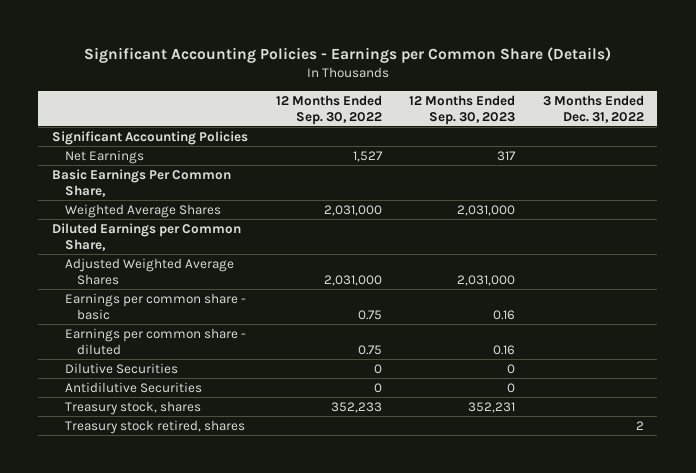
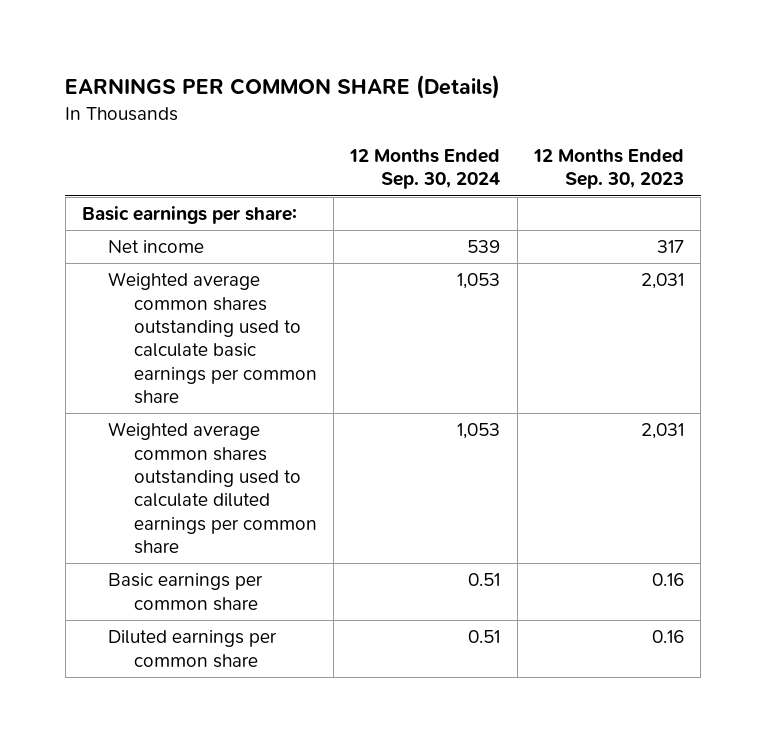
- Significant Accounting Policies - Earnings per Common Share (Details)
+ EARNINGS PER COMMON SHARE (Details)
- | 12 Months Ended Sep. 30, 2022 | 12 Months Ended Sep. 30, 2023 | 3 Months Ended Dec. 31, 2022
+ | 12 Months Ended Sep. 30, 2024 | 12 Months Ended Sep. 30, 2023
- Significant Accounting Policies
- Net Earnings | 1,527 | 317 |
- Basic Earnings Per Common Share,
- Weighted Average Shares | 2,031,000 | 2,031,000 |
- Diluted Earnings per Common Share,
- Adjusted Weighted Average Shares | 2,031,000 | 2,031,000 |
- Earnings per common share - basic | 0.75 | 0.16 |
- Earnings per common share - diluted | 0.75 | 0.16 |
- Dilutive Securities | 0 | 0 |
- Antidilutive Securities | 0 | 0 |
- Treasury stock, shares | 352,233 | 352,231 |
- Treasury stock retired, shares | | | 2
+ Basic earnings per share:
+ Net income | 539 | 317
+ Weighted average common shares outstanding used to calculate basic earnings per common share | 1,053 | 2,031
+ Weighted average common shares outstanding used to calculate diluted earnings per common share | 1,053 | 2,031
+ Basic earnings per common share | 0.51 | 0.16
+ Diluted earnings per common share | 0.51 | 0.16

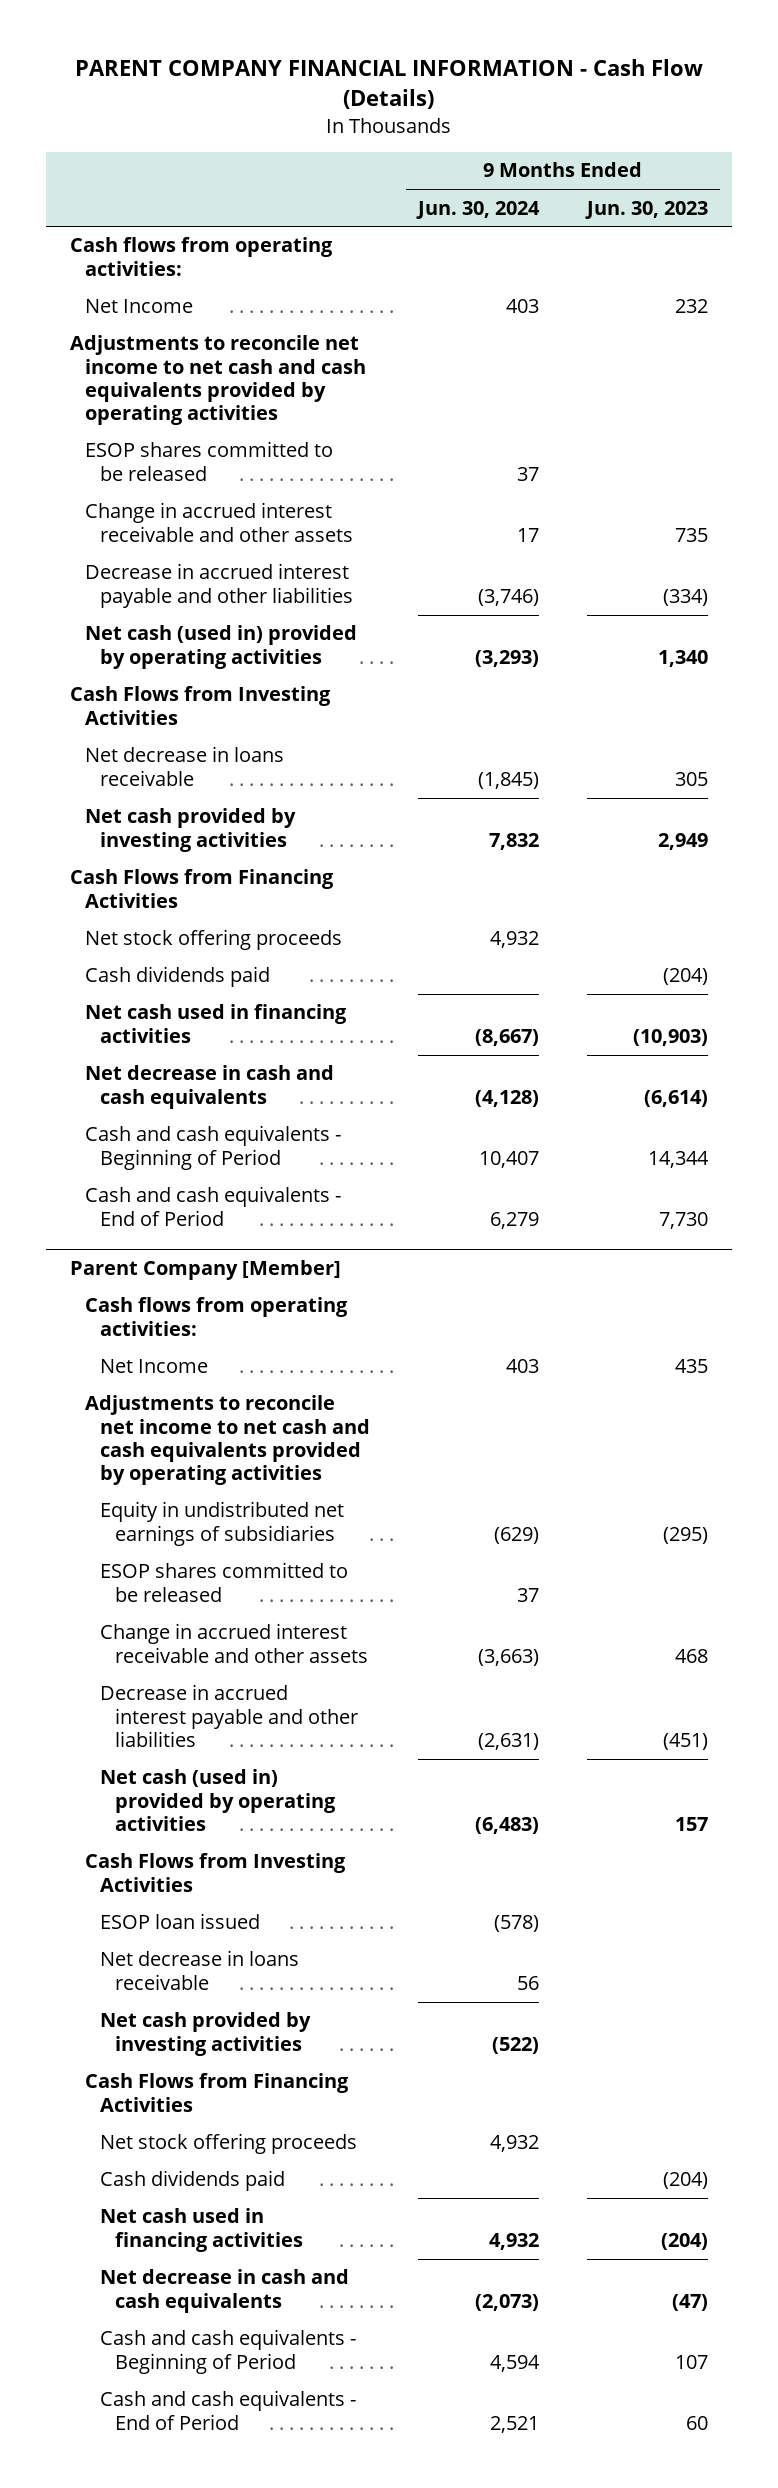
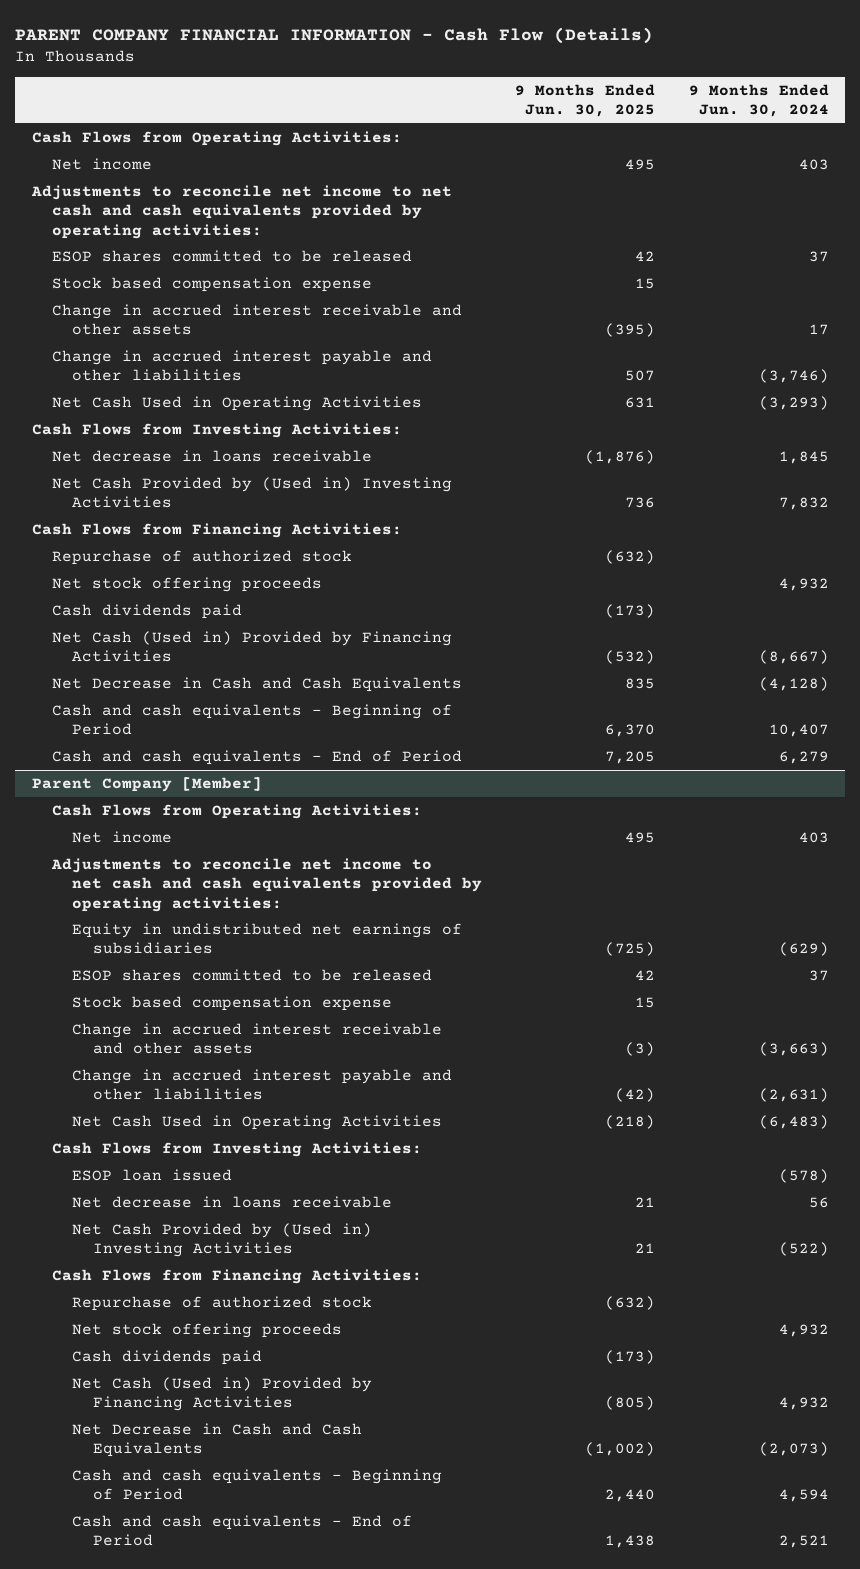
- | 9 Months Ended Jun. 30, 2024 | 9 Months Ended Jun. 30, 2023
+ | 9 Months Ended Jun. 30, 2025 | 9 Months Ended Jun. 30, 2024
- Cash flows from operating activities:
- Net Income | 403 | 232
- Adjustments to reconcile net income to net cash and cash equivalents provided by operating activities
+ Cash Flows from Operating Activities:
+ Net income | 495 | 403
+ Adjustments to reconcile net income to net cash and cash equivalents provided by operating activities:
+ Stock based compensation expense | 15 |
- Decrease in accrued interest payable and other liabilities | (3,746) | (334)
- Net cash (used in) provided by operating activities | (3,293) | 1,340
- Cash Flows from Investing Activities
- Net decrease in loans receivable | (1,845) | 305
- Net cash provided by investing activities | 7,832 | 2,949
- Cash Flows from Financing Activities
+ Change in accrued interest payable and other liabilities | 507 | (3,746)
+ Net Cash Used in Operating Activities | 631 | (3,293)
+ Cash Flows from Investing Activities:
+ Net decrease in loans receivable | (1,876) | 1,845
+ Net Cash Provided by (Used in) Investing Activities | 736 | 7,832
+ Cash Flows from Financing Activities:
+ Repurchase of authorized stock | (632) |
- Net cash used in financing activities | (8,667) | (10,903)
- Net decrease in cash and cash equivalents | (4,128) | (6,614)
+ Net Cash (Used in) Provided by Financing Activities | (532) | (8,667)
+ Net Decrease in Cash and Cash Equivalents | 835 | (4,128)
@ Parent Company [Member]
- Cash flows from operating activities:
- Net Income | 403 | 435
- Adjustments to reconcile net income to net cash and cash equivalents provided by operating activities
+ Cash Flows from Operating Activities:
+ Net income | 495 | 403
+ Adjustments to reconcile net income to net cash and cash equivalents provided by operating activities:
+ Stock based compensation expense | 15 |
- Decrease in accrued interest payable and other liabilities | (2,631) | (451)
- Net cash (used in) provided by operating activities | (6,483) | 157
- Cash Flows from Investing Activities
+ Change in accrued interest payable and other liabilities | (42) | (2,631)
+ Net Cash Used in Operating Activities | (218) | (6,483)
+ Cash Flows from Investing Activities:
- Net cash provided by investing activities | (522) |
- Cash Flows from Financing Activities
+ Net Cash Provided by (Used in) Investing Activities | 21 | (522)
+ Cash Flows from Financing Activities:
+ Repurchase of authorized stock | (632) |
- Net cash used in financing activities | 4,932 | (204)
- Net decrease in cash and cash equivalents | (2,073) | (47)
+ Net Cash (Used in) Provided by Financing Activities | (805) | 4,932
+ Net Decrease in Cash and Cash Equivalents | (1,002) | (2,073)

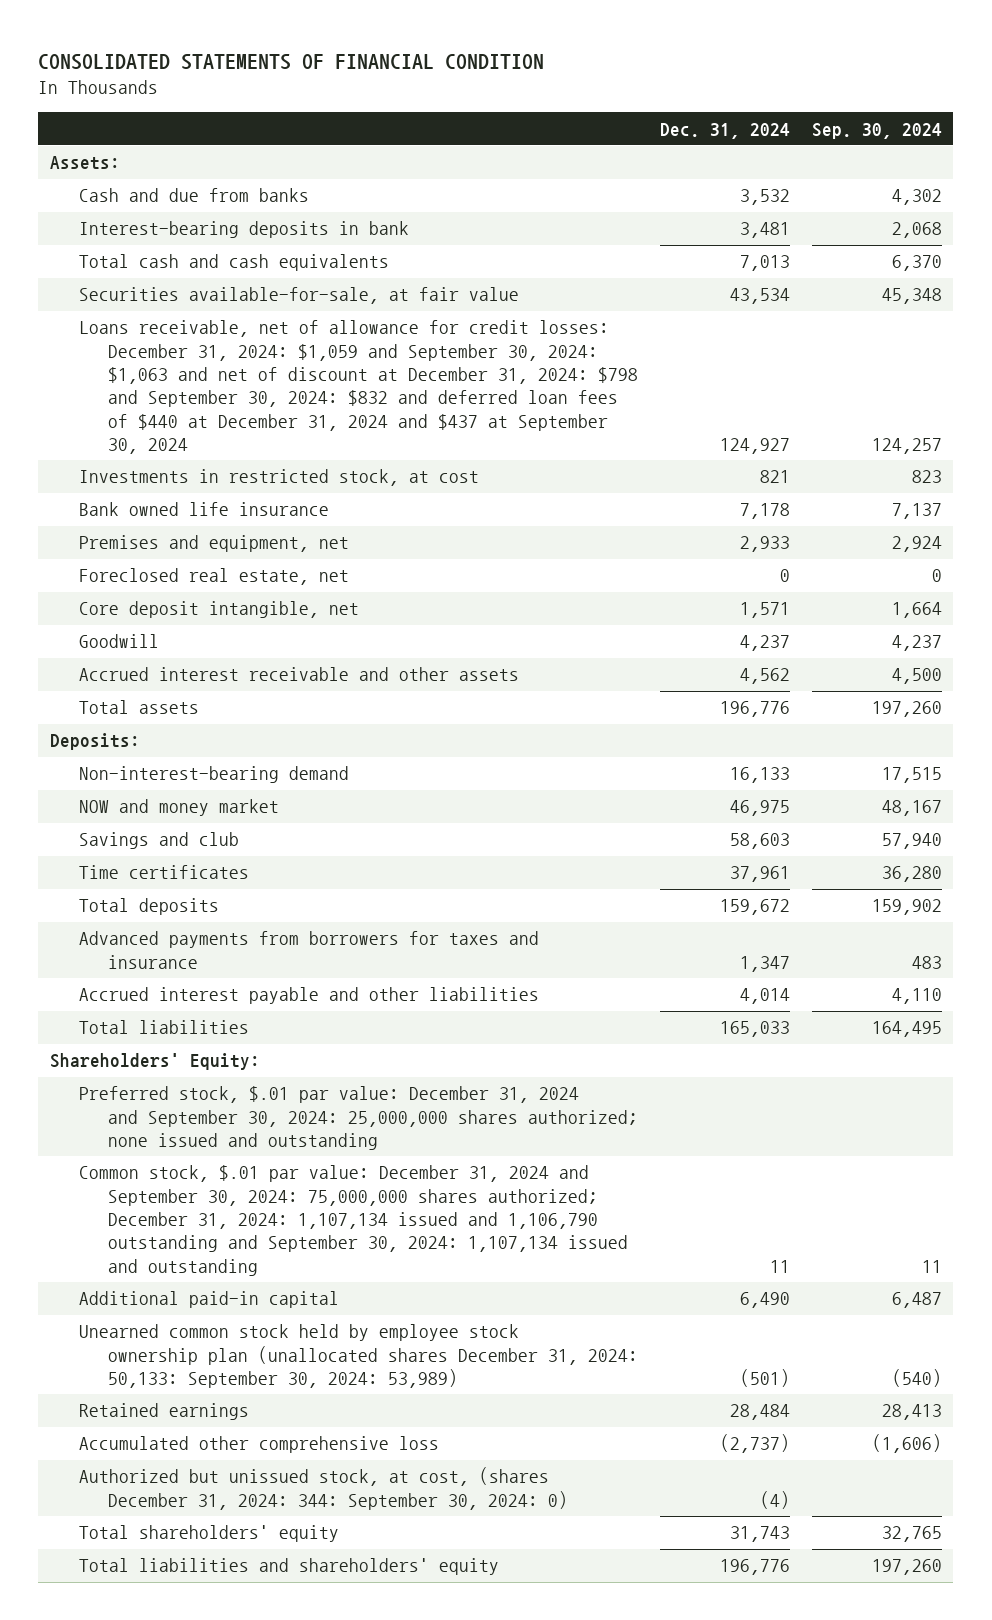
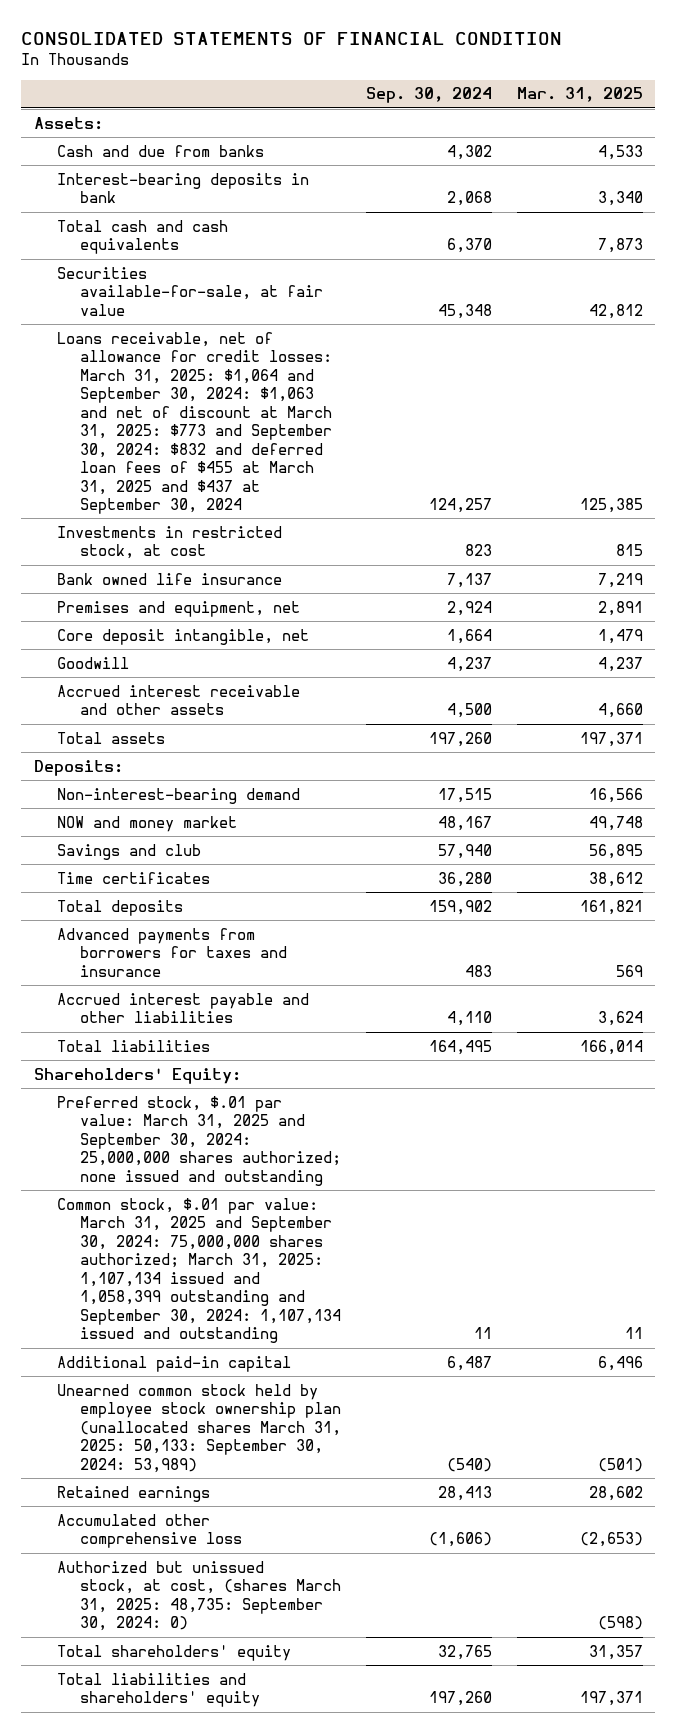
- | Dec. 31, 2024 | Sep. 30, 2024
+ | Sep. 30, 2024 | Mar. 31, 2025
- Loans receivable, net of allowance for credit losses: December 31, 2024: $1,059 and September 30, 2024: $1,063 and net of discount at December 31, 2024: $798 and September 30, 2024: $832 and deferred loan fees of $440 at December 31, 2024 and $437 at September 30, 2024 | 124,927 | 124,257
+ Loans receivable, net of allowance for credit losses: March 31, 2025: $1,064 and September 30, 2024: $1,063 and net of discount at March 31, 2025: $773 and September 30, 2024: $832 and deferred loan fees of $455 at March 31, 2025 and $437 at September 30, 2024 | 124,257 | 125,385
- Foreclosed real estate, net | 0 | 0
- Preferred stock, $.01 par value: December 31, 2024 and September 30, 2024: 25,000,000 shares authorized; none issued and outstanding
- Common stock, $.01 par value: December 31, 2024 and September 30, 2024: 75,000,000 shares authorized; December 31, 2024: 1,107,134 issued and 1,106,790 outstanding and September 30, 2024: 1,107,134 issued and outstanding | 11 | 11
+ Preferred stock, $.01 par value: March 31, 2025 and September 30, 2024: 25,000,000 shares authorized; none issued and outstanding
+ Common stock, $.01 par value: March 31, 2025 and September 30, 2024: 75,000,000 shares authorized; March 31, 2025: 1,107,134 issued and 1,058,399 outstanding and September 30, 2024: 1,107,134 issued and outstanding | 11 | 11
- Unearned common stock held by employee stock ownership plan (unallocated shares December 31, 2024: 50,133: September 30, 2024: 53,989) | (501) | (540)
+ Unearned common stock held by employee stock ownership plan (unallocated shares March 31, 2025: 50,133: September 30, 2024: 53,989) | (540) | (501)
- Authorized but unissued stock, at cost, (shares December 31, 2024: 344: September 30, 2024: 0) | (4) |
+ Authorized but unissued stock, at cost, (shares March 31, 2025: 48,735: September 30, 2024: 0) | | (598)

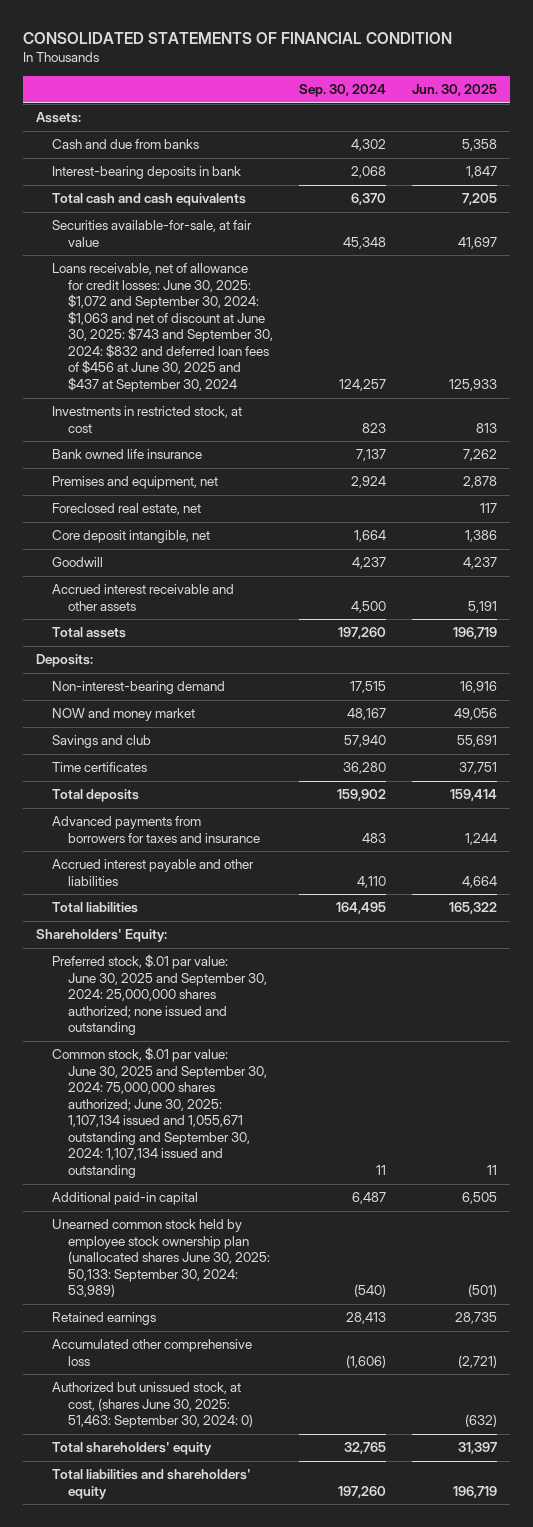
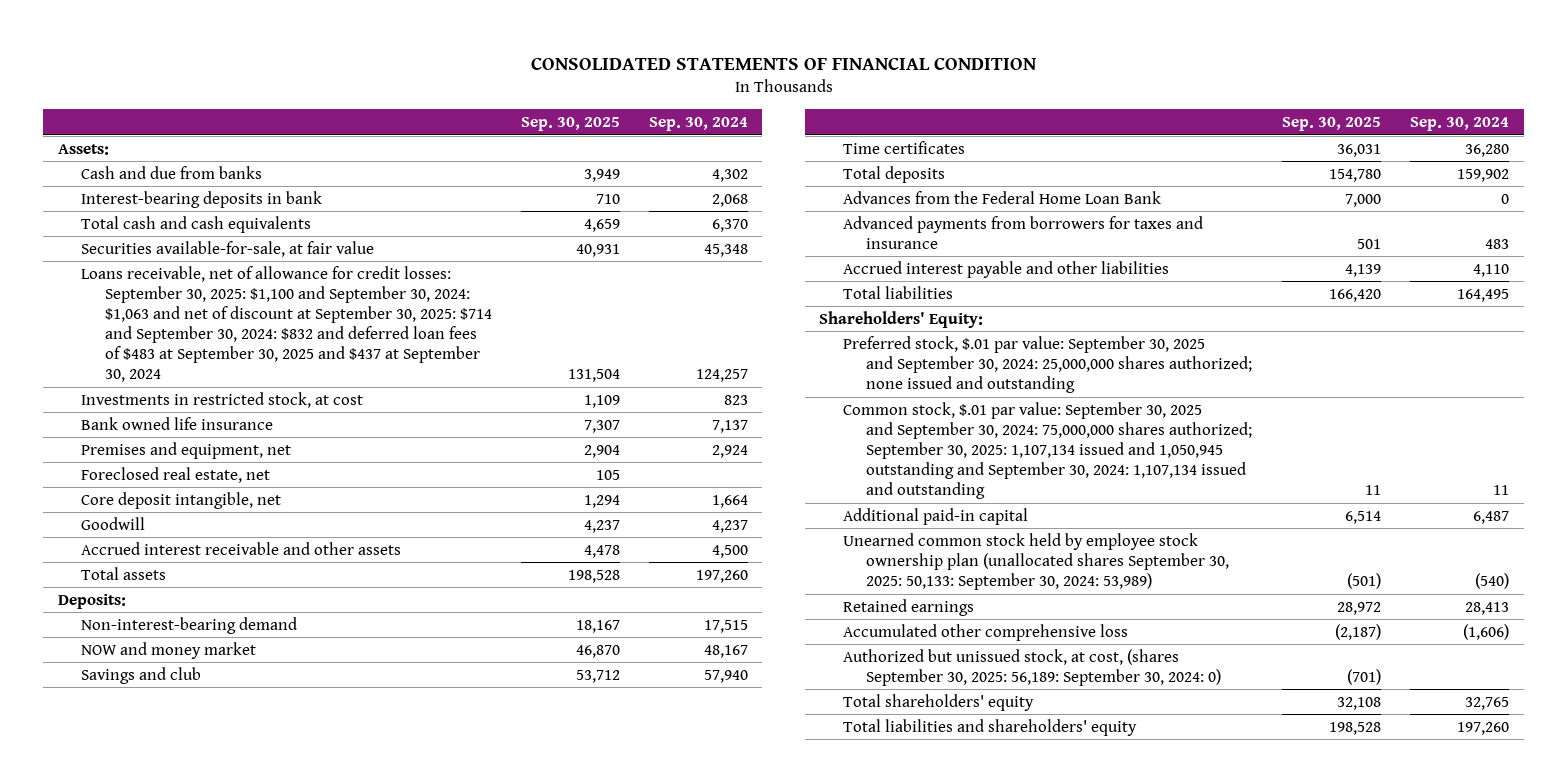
- | Sep. 30, 2024 | Jun. 30, 2025
+ | Sep. 30, 2025 | Sep. 30, 2024
- Loans receivable, net of allowance for credit losses: June 30, 2025: $1,072 and September 30, 2024: $1,063 and net of discount at June 30, 2025: $743 and September 30, 2024: $832 and deferred loan fees of $456 at June 30, 2025 and $437 at September 30, 2024 | 124,257 | 125,933
+ Loans receivable, net of allowance for credit losses: September 30, 2025: $1,100 and September 30, 2024: $1,063 and net of discount at September 30, 2025: $714 and September 30, 2024: $832 and deferred loan fees of $483 at September 30, 2025 and $437 at September 30, 2024 | 131,504 | 124,257
+ Advances from the Federal Home Loan Bank | 7,000 | 0
- Preferred stock, $.01 par value: June 30, 2025 and September 30, 2024: 25,000,000 shares authorized; none issued and outstanding
- Common stock, $.01 par value: June 30, 2025 and September 30, 2024: 75,000,000 shares authorized; June 30, 2025: 1,107,134 issued and 1,055,671 outstanding and September 30, 2024: 1,107,134 issued and outstanding | 11 | 11
+ Preferred stock, $.01 par value: September 30, 2025 and September 30, 2024: 25,000,000 shares authorized; none issued and outstanding
+ Common stock, $.01 par value: September 30, 2025 and September 30, 2024: 75,000,000 shares authorized; September 30, 2025: 1,107,134 issued and 1,050,945 outstanding and September 30, 2024: 1,107,134 issued and outstanding | 11 | 11
- Unearned common stock held by employee stock ownership plan (unallocated shares June 30, 2025: 50,133: September 30, 2024: 53,989) | (540) | (501)
+ Unearned common stock held by employee stock ownership plan (unallocated shares September 30, 2025: 50,133: September 30, 2024: 53,989) | (501) | (540)
- Authorized but unissued stock, at cost, (shares June 30, 2025: 51,463: September 30, 2024: 0) | | (632)
+ Authorized but unissued stock, at cost, (shares September 30, 2025: 56,189: September 30, 2024: 0) | (701) |

